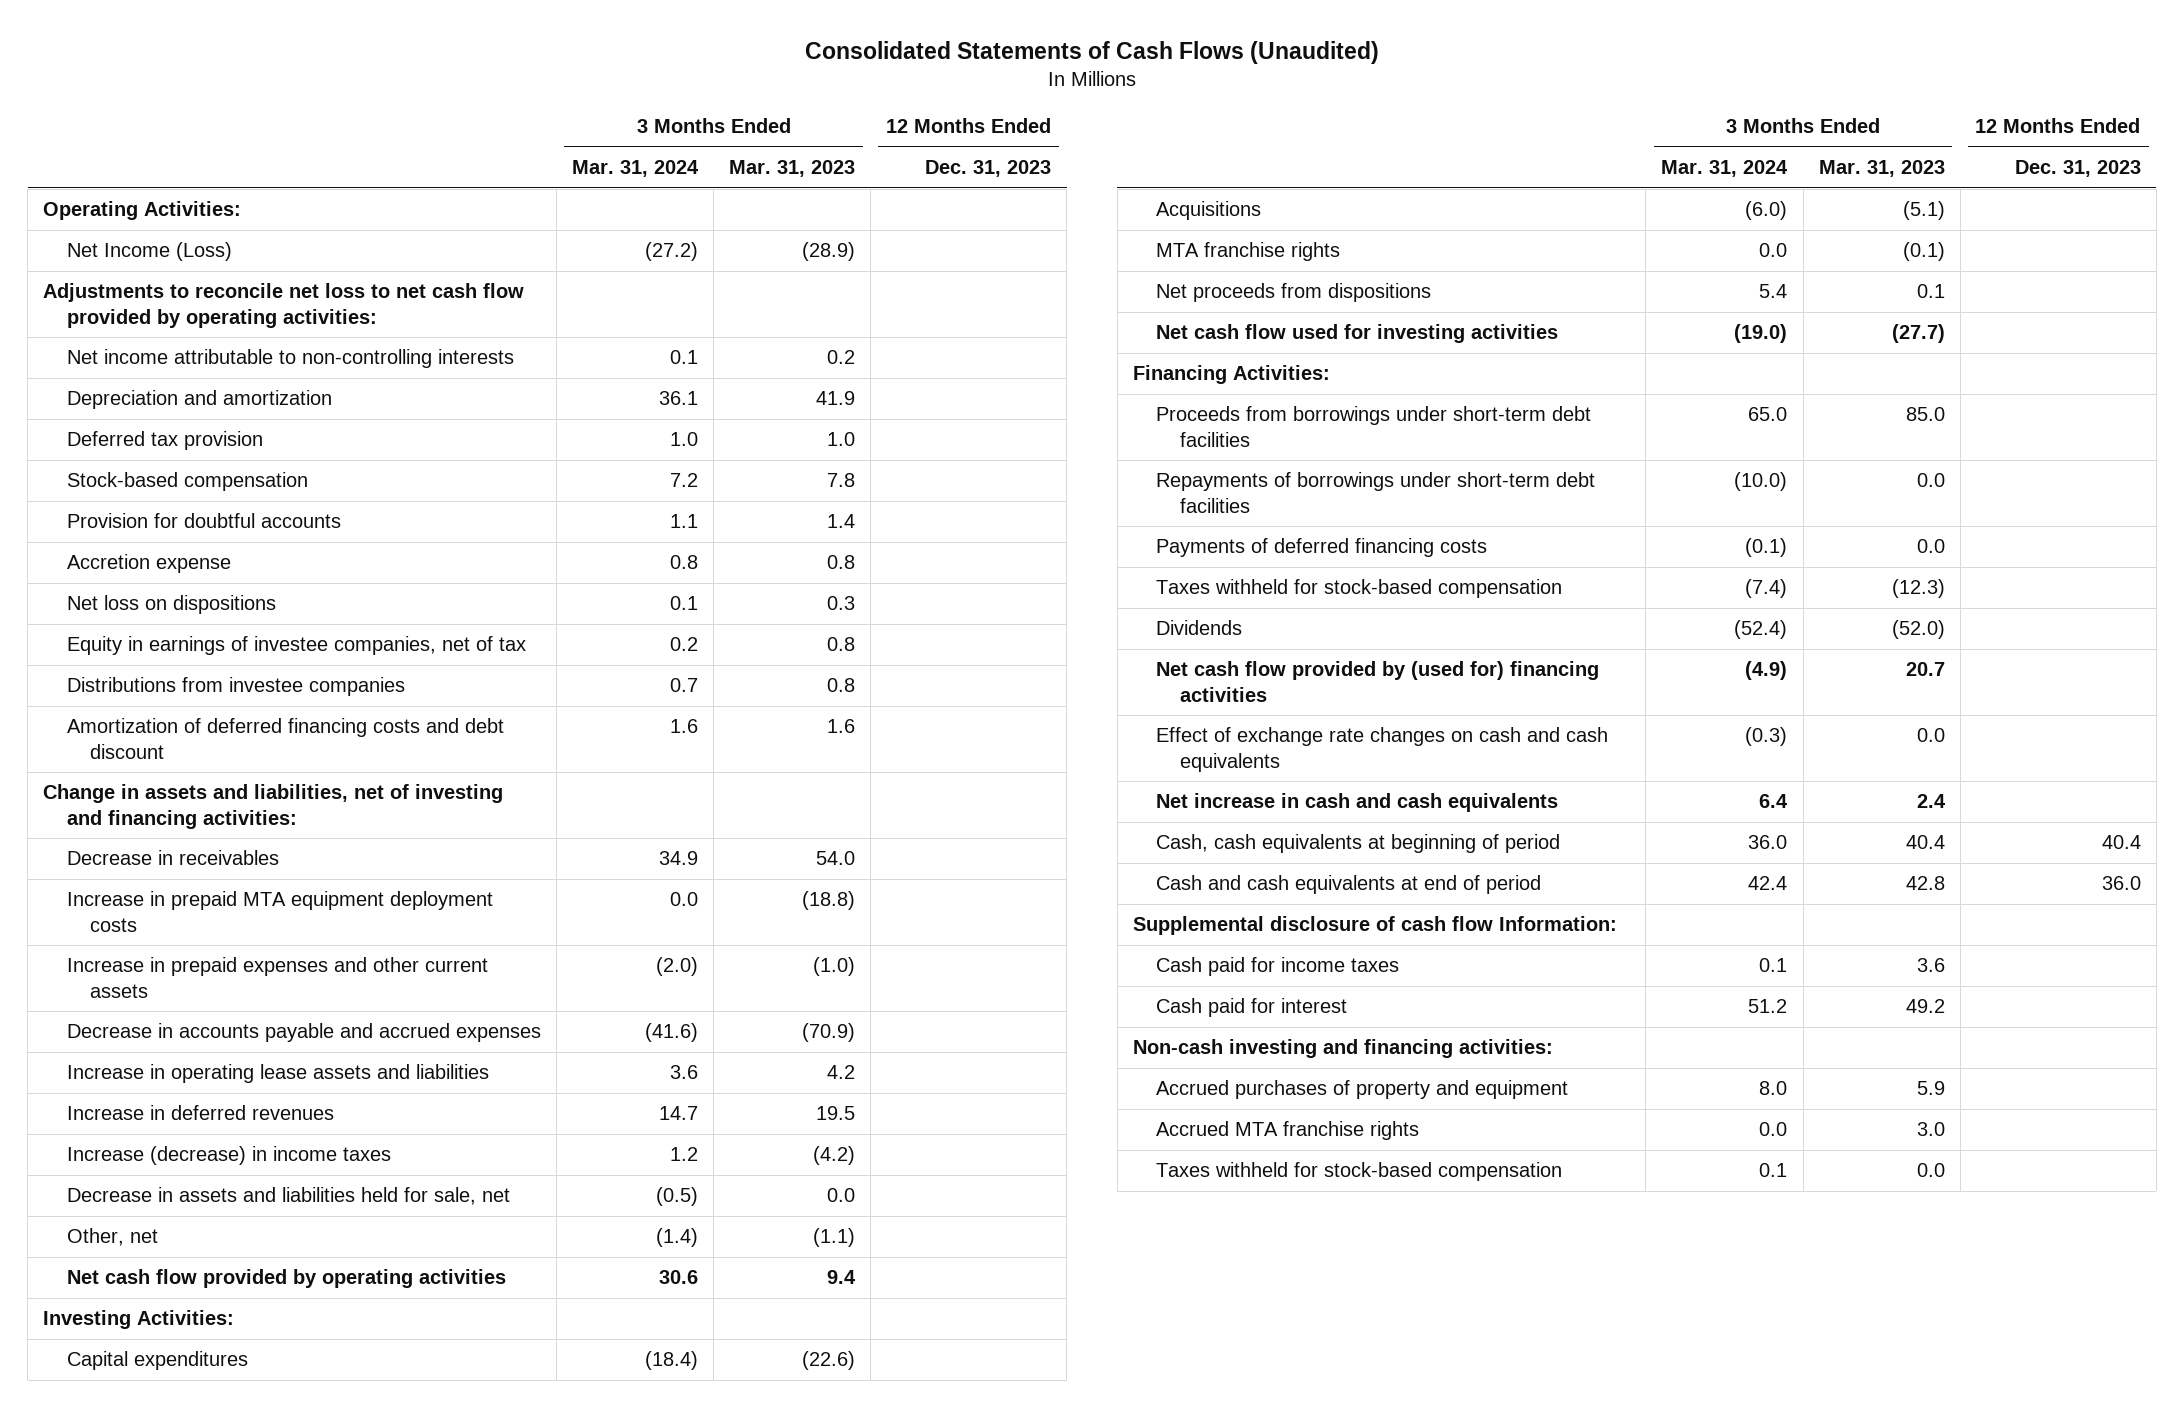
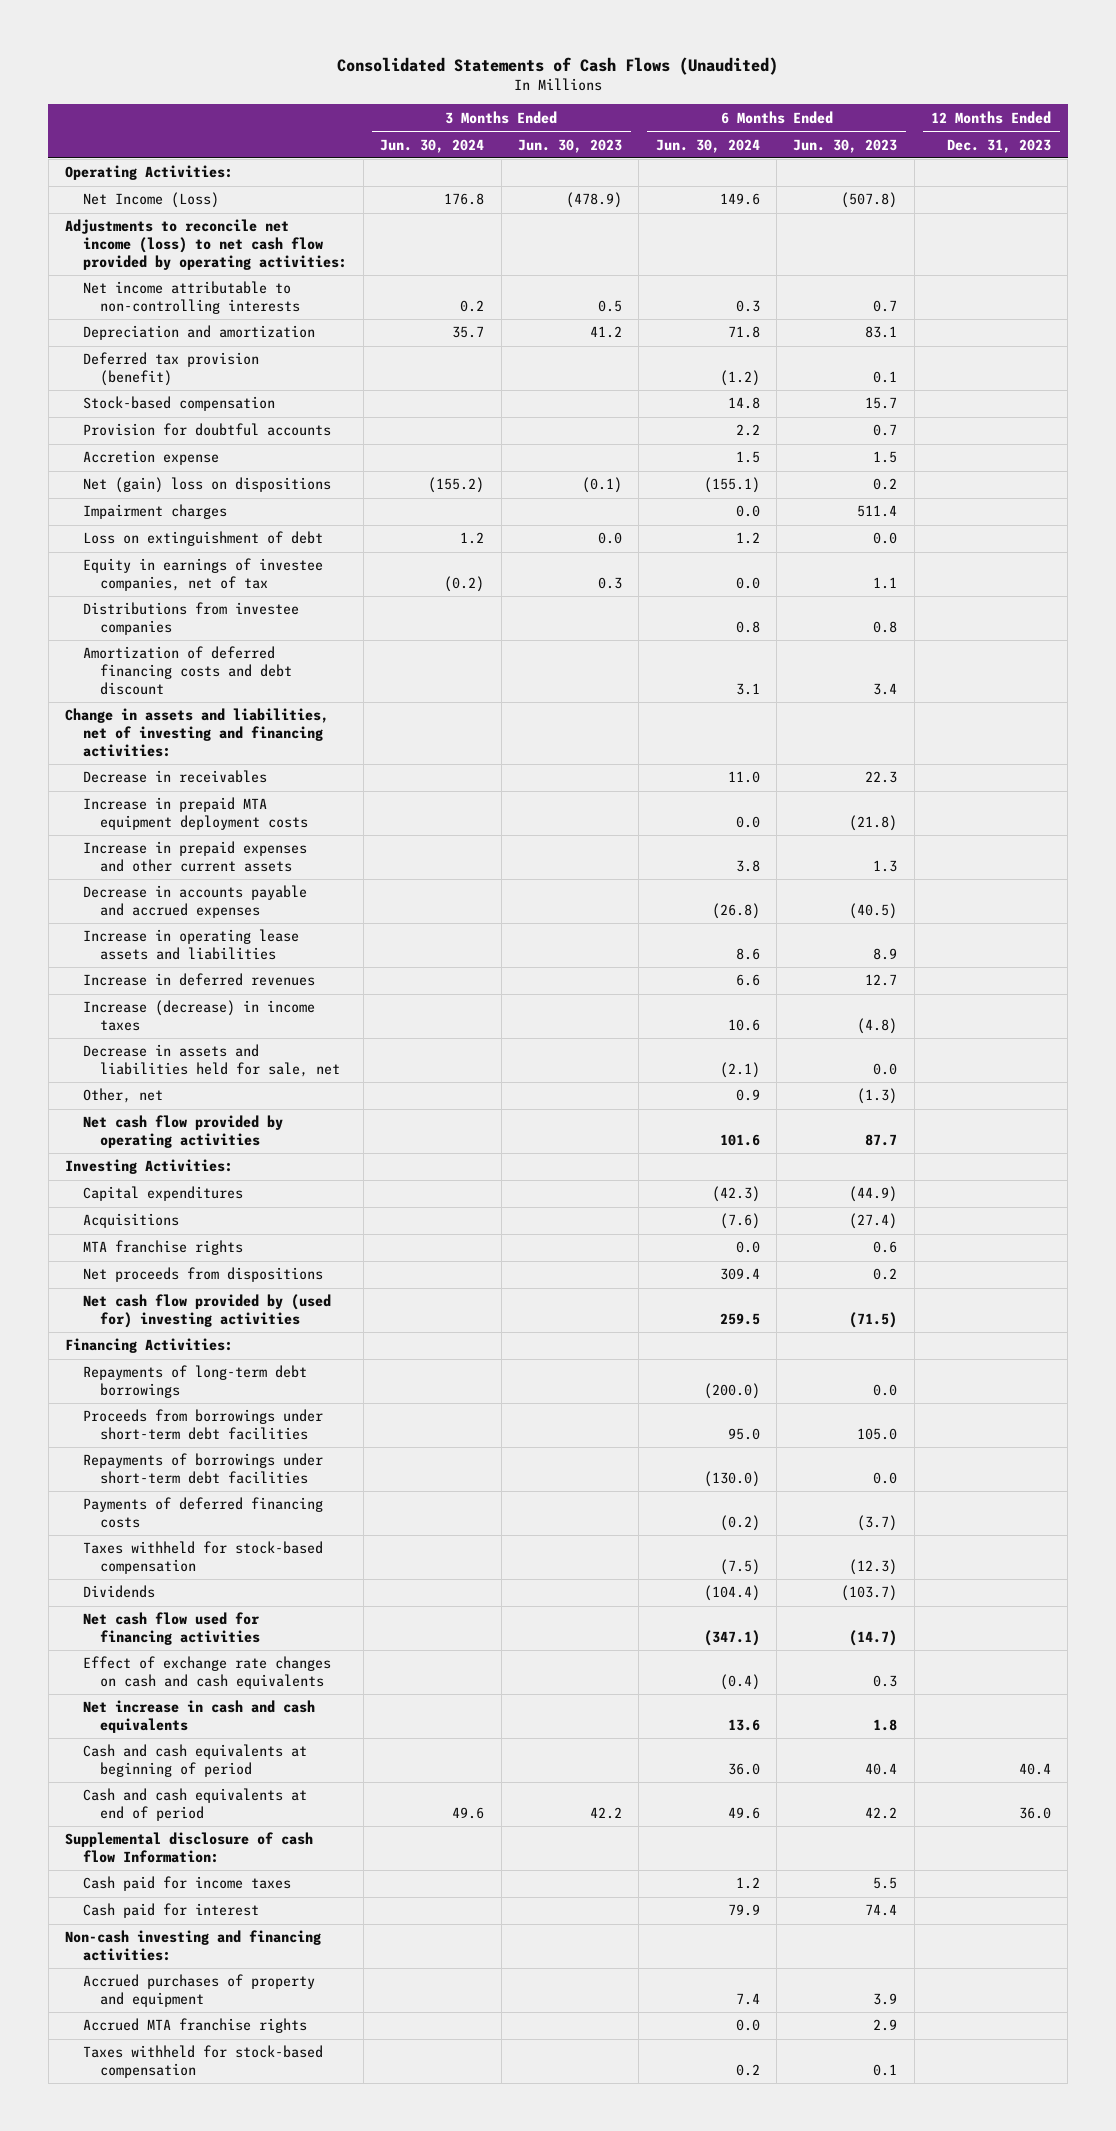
- | 3 Months Ended Mar. 31, 2024 | 3 Months Ended Mar. 31, 2023 | 12 Months Ended Dec. 31, 2023
+ | 3 Months Ended Jun. 30, 2024 | 3 Months Ended Jun. 30, 2023 | 6 Months Ended Jun. 30, 2024 | 6 Months Ended Jun. 30, 2023 | 12 Months Ended Dec. 31, 2023
- Adjustments to reconcile net loss to net cash flow provided by operating activities:
+ Adjustments to reconcile net income (loss) to net cash flow provided by operating activities:
- Deferred tax provision | 1.0 | 1.0 |
+ Deferred tax provision (benefit) | | | (1.2) | 0.1 |
- Net loss on dispositions | 0.1 | 0.3 |
+ Net (gain) loss on dispositions | (155.2) | (0.1) | (155.1) | 0.2 |
+ Impairment charges | | | 0.0 | 511.4 |
+ Loss on extinguishment of debt | 1.2 | 0.0 | 1.2 | 0.0 |
- Net cash flow used for investing activities | (19.0) | (27.7) |
+ Net cash flow provided by (used for) investing activities | | | 259.5 | (71.5) |
+ Repayments of long-term debt borrowings | | | (200.0) | 0.0 |
- Net cash flow provided by (used for) financing activities | (4.9) | 20.7 |
+ Net cash flow used for financing activities | | | (347.1) | (14.7) |
- Cash, cash equivalents at beginning of period | 36.0 | 40.4 | 40.4
+ Cash and cash equivalents at beginning of period | | | 36.0 | 40.4 | 40.4

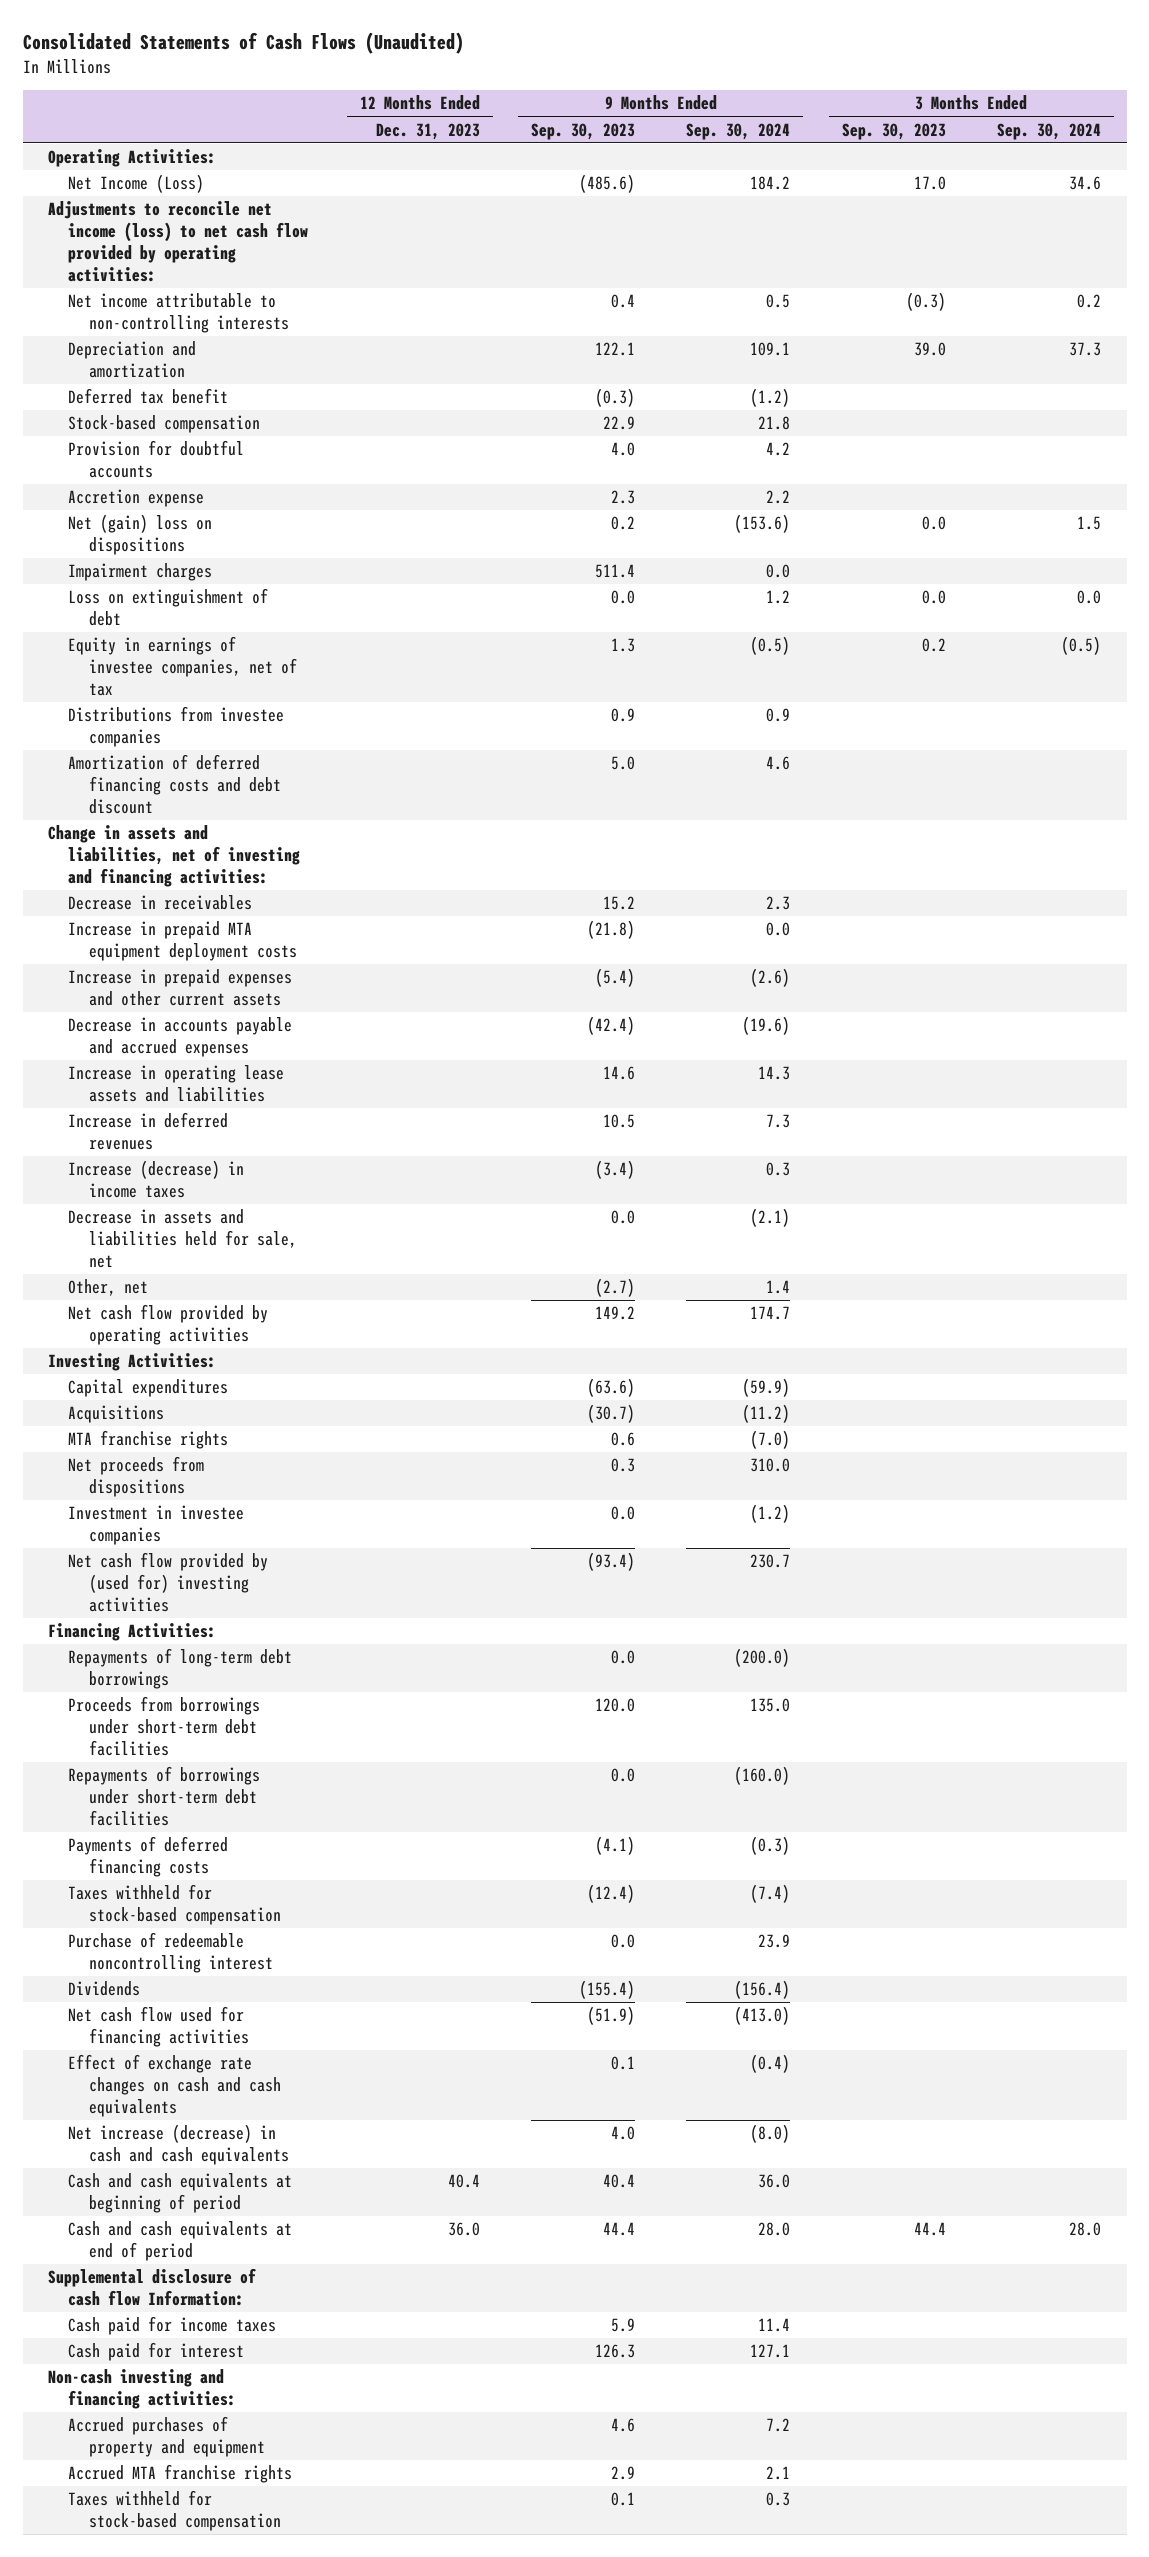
- | 3 Months Ended Jun. 30, 2024 | 3 Months Ended Jun. 30, 2023 | 6 Months Ended Jun. 30, 2024 | 6 Months Ended Jun. 30, 2023 | 12 Months Ended Dec. 31, 2023
+ | 12 Months Ended Dec. 31, 2023 | 9 Months Ended Sep. 30, 2023 | 9 Months Ended Sep. 30, 2024 | 3 Months Ended Sep. 30, 2023 | 3 Months Ended Sep. 30, 2024
- Deferred tax provision (benefit) | | | (1.2) | 0.1 |
+ Deferred tax benefit | | (0.3) | (1.2) | |
+ Investment in investee companies | | 0.0 | (1.2) | |
+ Purchase of redeemable noncontrolling interest | | 0.0 | 23.9 | |
- Net increase in cash and cash equivalents | | | 13.6 | 1.8 |
+ Net increase (decrease) in cash and cash equivalents | | 4.0 | (8.0) | |

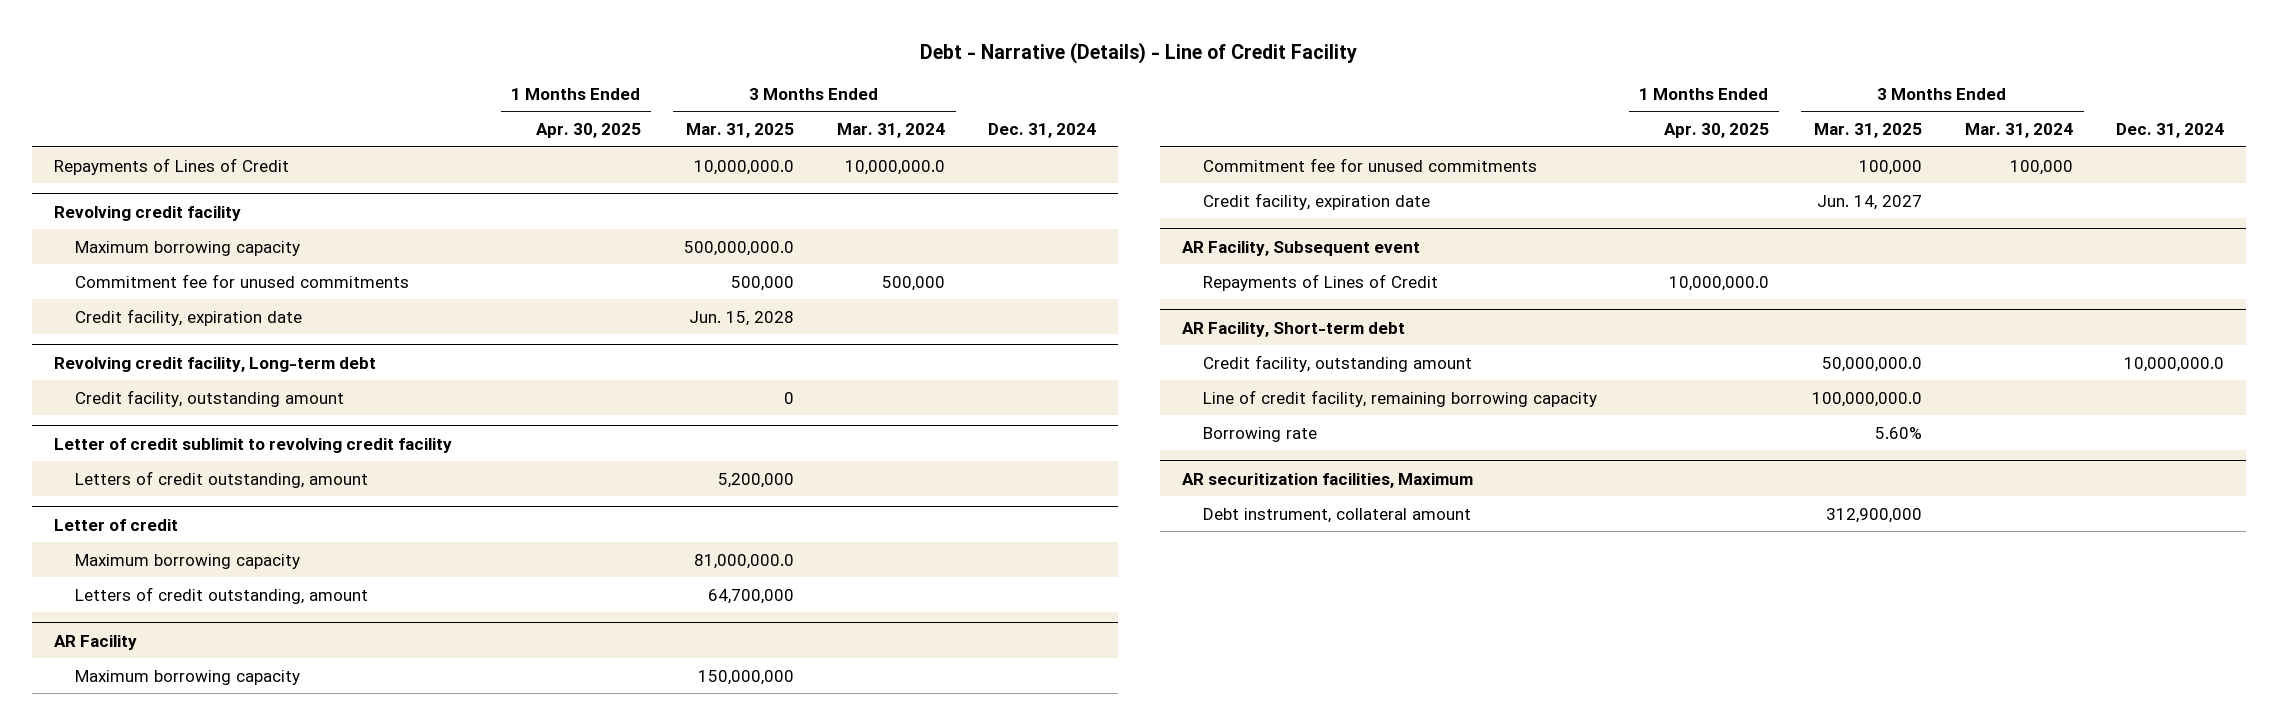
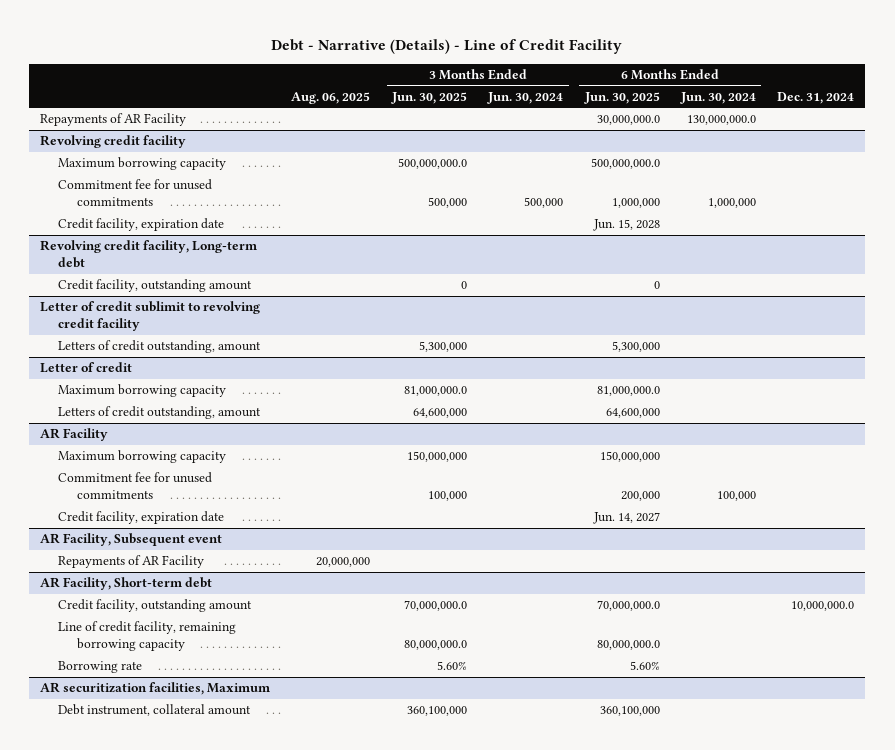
- | 1 Months Ended Apr. 30, 2025 | 3 Months Ended Mar. 31, 2025 | 3 Months Ended Mar. 31, 2024 | Dec. 31, 2024
+ | Aug. 06, 2025 | 3 Months Ended Jun. 30, 2025 | 3 Months Ended Jun. 30, 2024 | 6 Months Ended Jun. 30, 2025 | 6 Months Ended Jun. 30, 2024 | Dec. 31, 2024
- Repayments of Lines of Credit | | 10,000,000.0 | 10,000,000.0 |
+ Repayments of AR Facility | | | | 30,000,000.0 | 130,000,000.0 |
@ AR Facility, Subsequent event
- Repayments of Lines of Credit | 10,000,000.0 | | |
+ Repayments of AR Facility | 20,000,000 | | | | |

